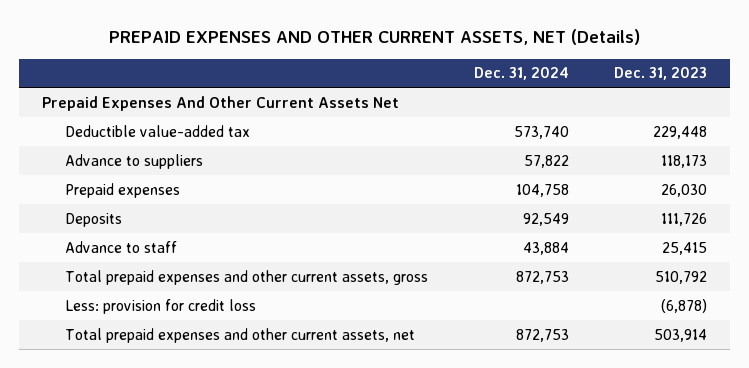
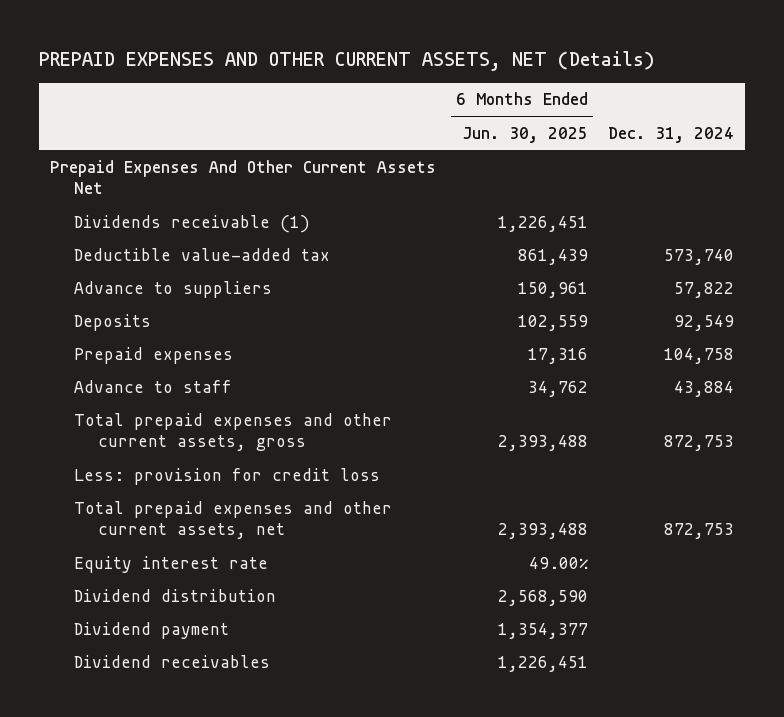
- | Dec. 31, 2024 | Dec. 31, 2023
+ | 6 Months Ended Jun. 30, 2025 | Dec. 31, 2024
+ Dividends receivable (1) | 1,226,451 |
moved down: Prepaid expenses | 17,316 | 104,758
+ Equity interest rate | 49.00% |
+ Dividend distribution | 2,568,590 |
+ Dividend payment | 1,354,377 |
+ Dividend receivables | 1,226,451 |

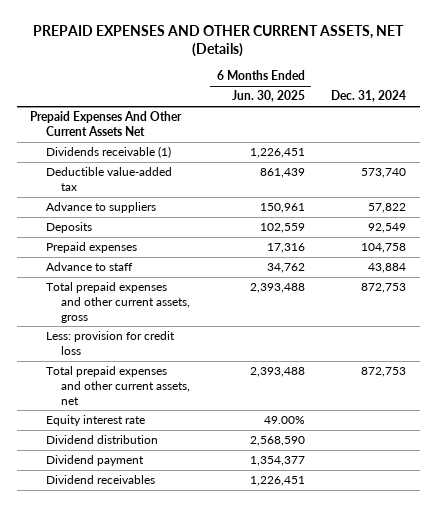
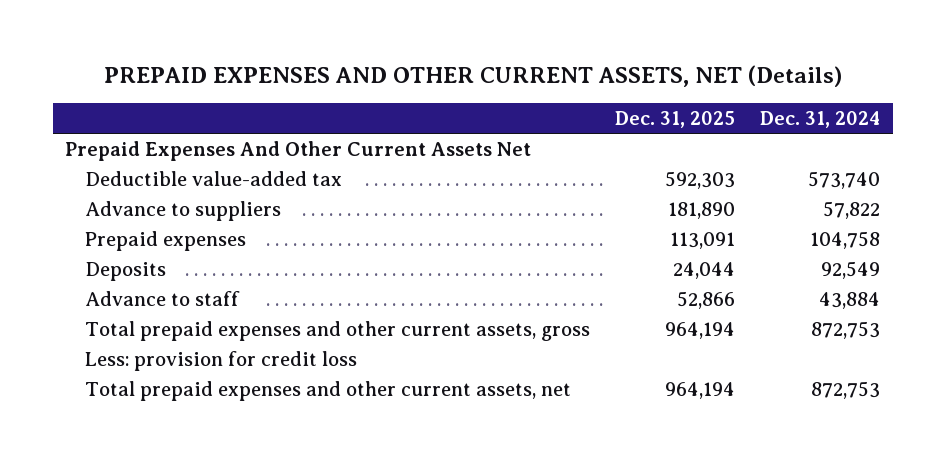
- | 6 Months Ended Jun. 30, 2025 | Dec. 31, 2024
+ | Dec. 31, 2025 | Dec. 31, 2024
- Dividends receivable (1) | 1,226,451 |
moved down: Deposits | 24,044 | 92,549
- Equity interest rate | 49.00% |
- Dividend distribution | 2,568,590 |
- Dividend payment | 1,354,377 |
- Dividend receivables | 1,226,451 |

